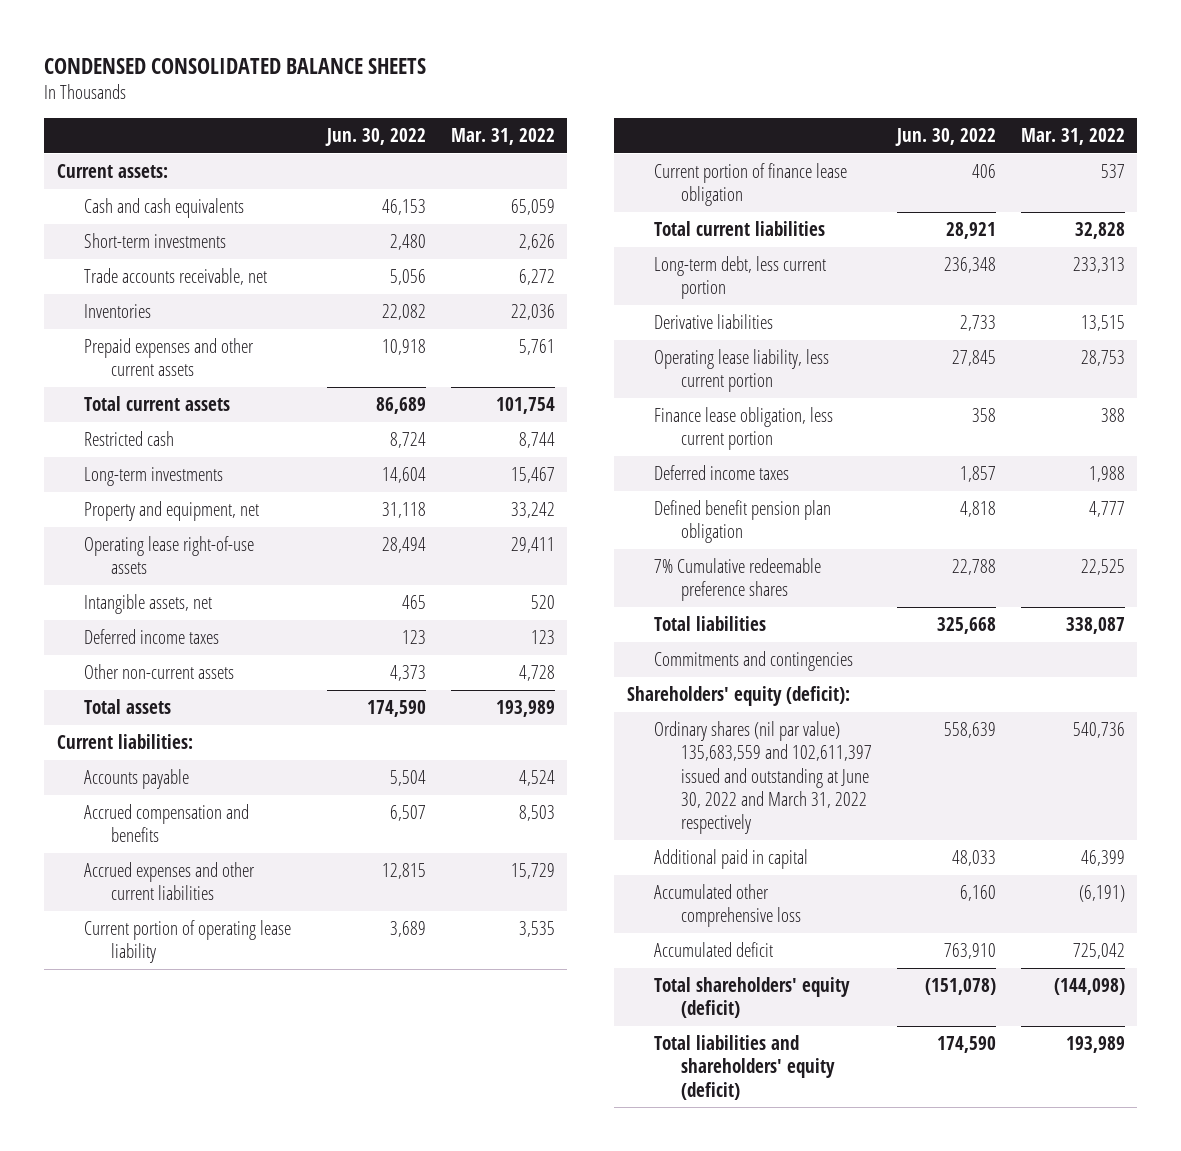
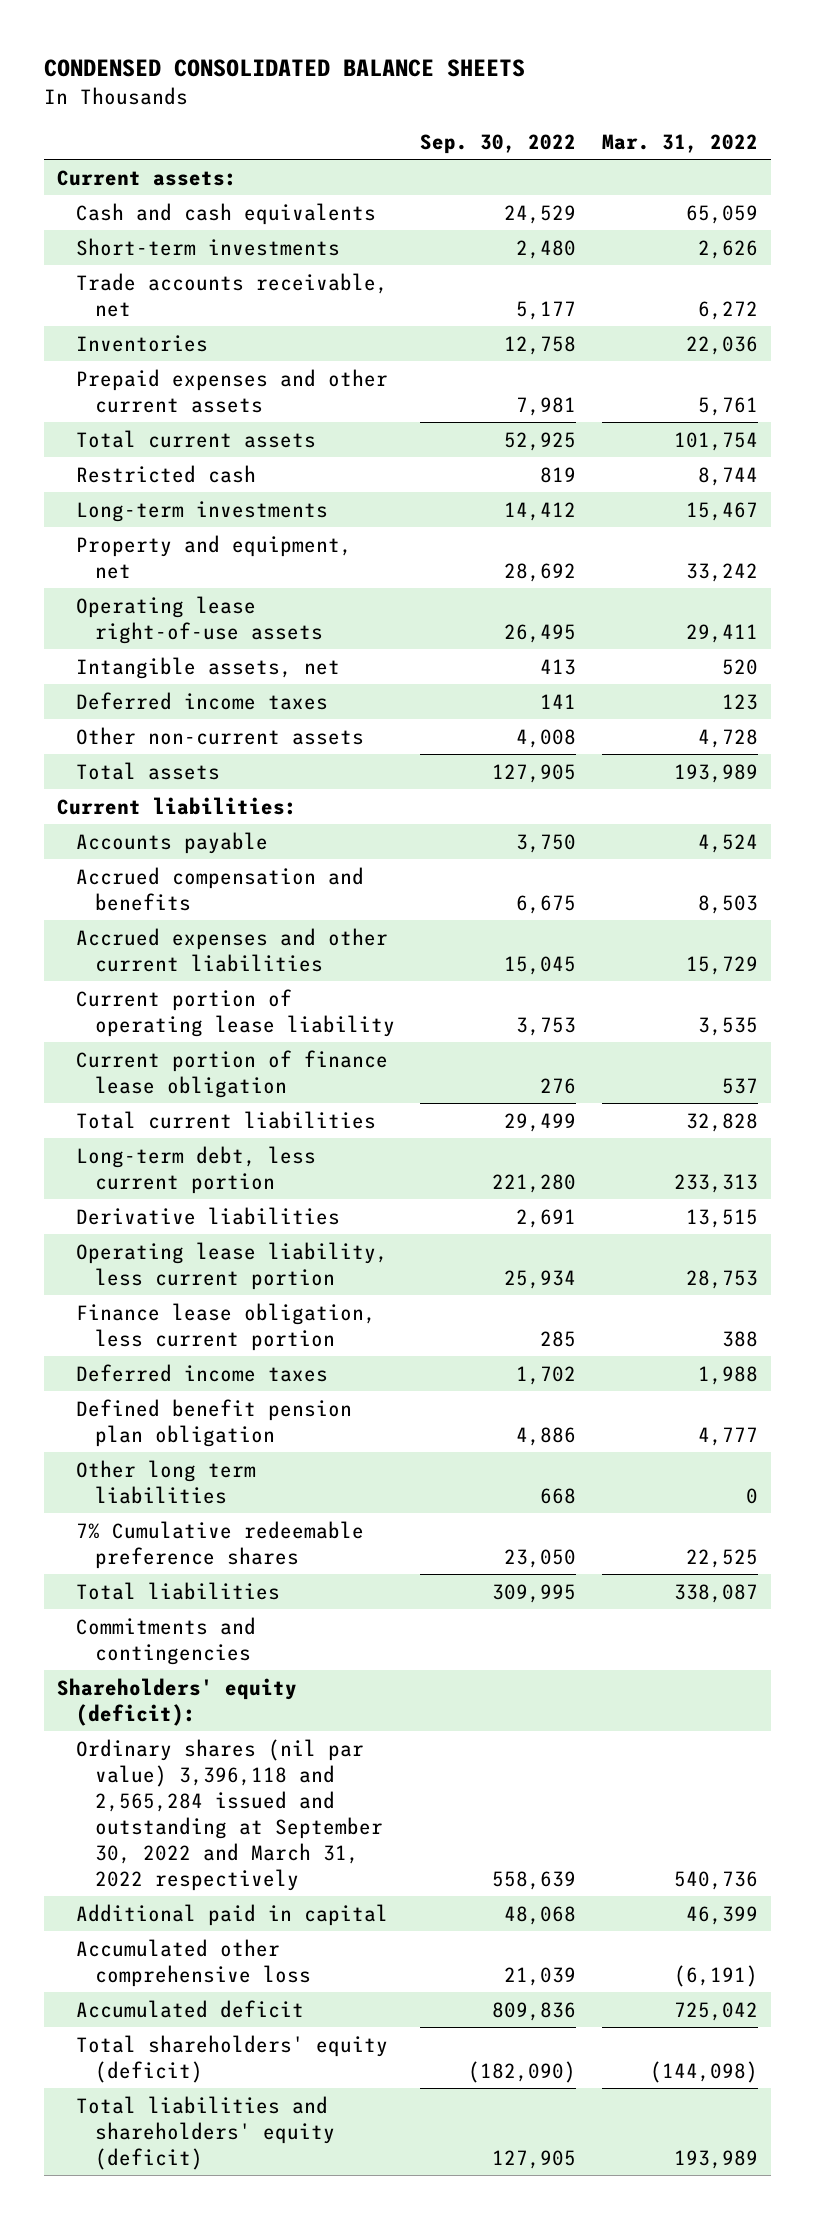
- | Jun. 30, 2022 | Mar. 31, 2022
+ | Sep. 30, 2022 | Mar. 31, 2022
+ Other long term liabilities | 668 | 0
- Ordinary shares (nil par value) 135,683,559 and 102,611,397 issued and outstanding at June 30, 2022 and March 31, 2022 respectively | 558,639 | 540,736
+ Ordinary shares (nil par value) 3,396,118 and 2,565,284 issued and outstanding at September 30, 2022 and March 31, 2022 respectively | 558,639 | 540,736

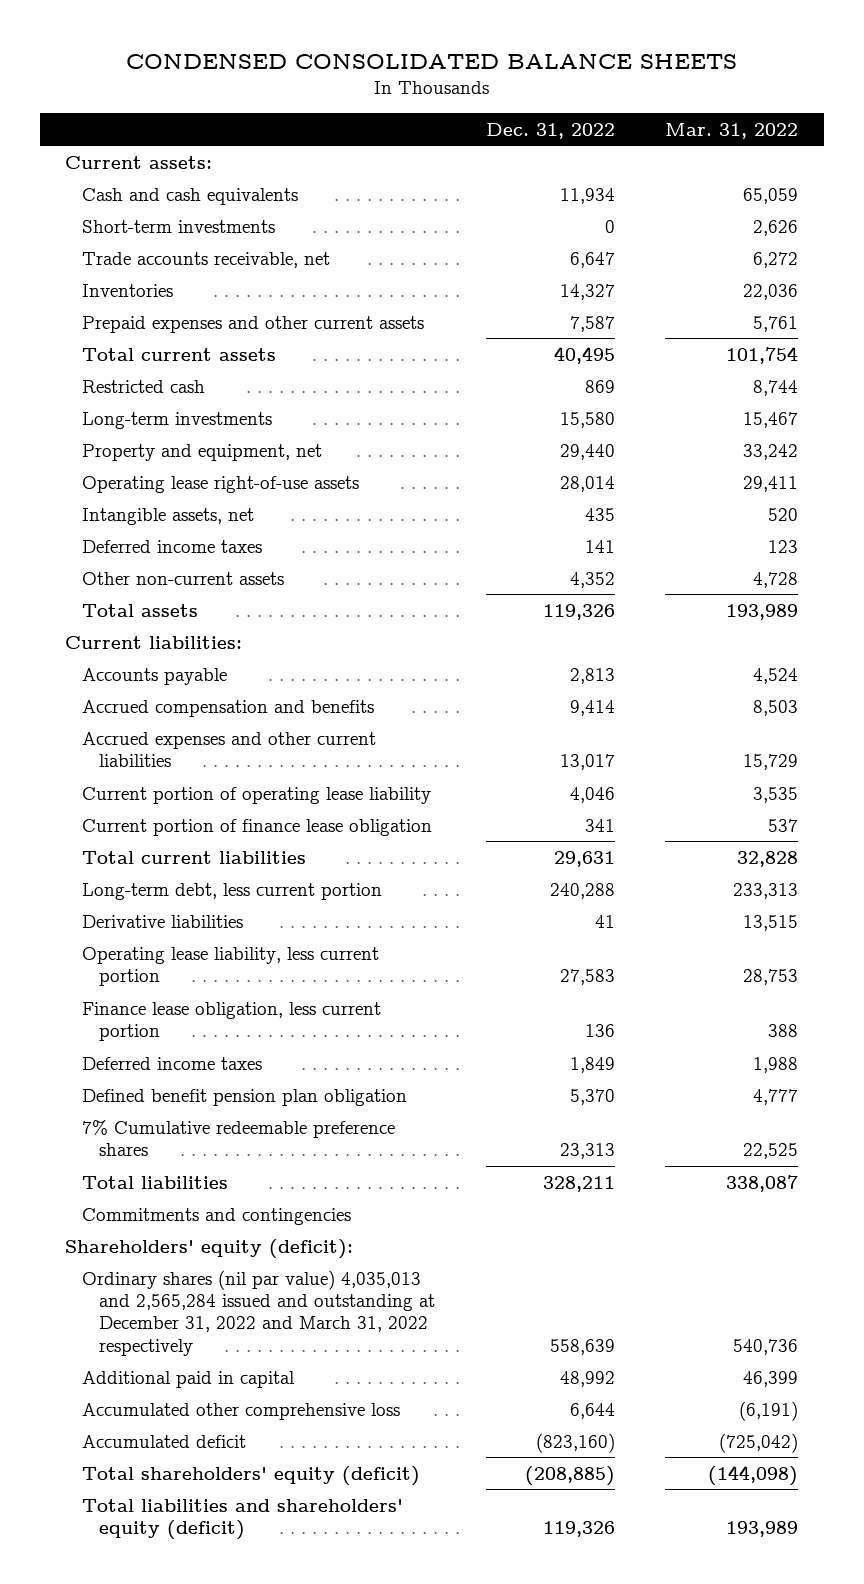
- | Sep. 30, 2022 | Mar. 31, 2022
+ | Dec. 31, 2022 | Mar. 31, 2022
- Other long term liabilities | 668 | 0
- Ordinary shares (nil par value) 3,396,118 and 2,565,284 issued and outstanding at September 30, 2022 and March 31, 2022 respectively | 558,639 | 540,736
+ Ordinary shares (nil par value) 4,035,013 and 2,565,284 issued and outstanding at December 31, 2022 and March 31, 2022 respectively | 558,639 | 540,736
- Accumulated deficit | 809,836 | 725,042
+ Accumulated deficit | (823,160) | (725,042)

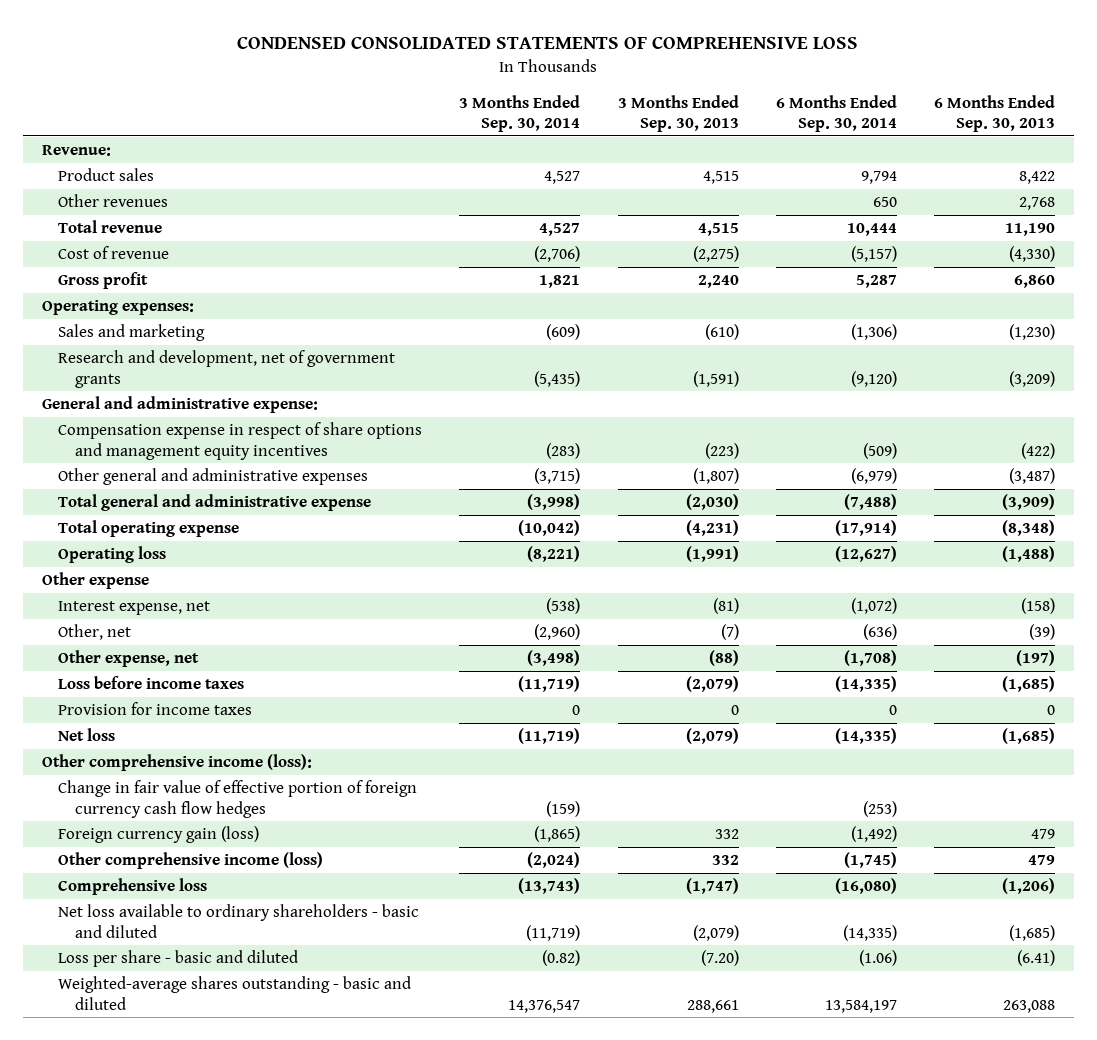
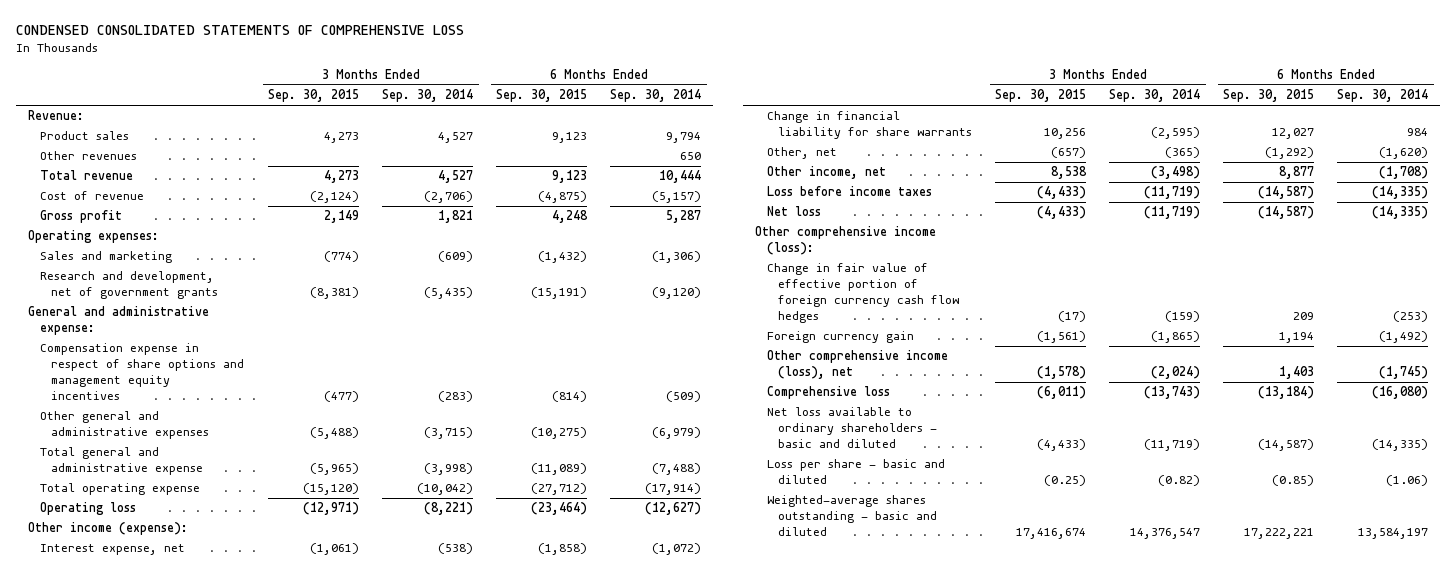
- | 3 Months Ended Sep. 30, 2014 | 3 Months Ended Sep. 30, 2013 | 6 Months Ended Sep. 30, 2014 | 6 Months Ended Sep. 30, 2013
+ | 3 Months Ended Sep. 30, 2015 | 3 Months Ended Sep. 30, 2014 | 6 Months Ended Sep. 30, 2015 | 6 Months Ended Sep. 30, 2014
- Other expense
+ Other income (expense):
- Other, net | (2,960) | (7) | (636) | (39)
- Other expense, net | (3,498) | (88) | (1,708) | (197)
+ Change in financial liability for share warrants | 10,256 | (2,595) | 12,027 | 984
+ Other, net | (657) | (365) | (1,292) | (1,620)
+ Other income, net | 8,538 | (3,498) | 8,877 | (1,708)
- Provision for income taxes | 0 | 0 | 0 | 0
- Foreign currency gain (loss) | (1,865) | 332 | (1,492) | 479
- Other comprehensive income (loss) | (2,024) | 332 | (1,745) | 479
+ Foreign currency gain | (1,561) | (1,865) | 1,194 | (1,492)
+ Other comprehensive income (loss), net | (1,578) | (2,024) | 1,403 | (1,745)

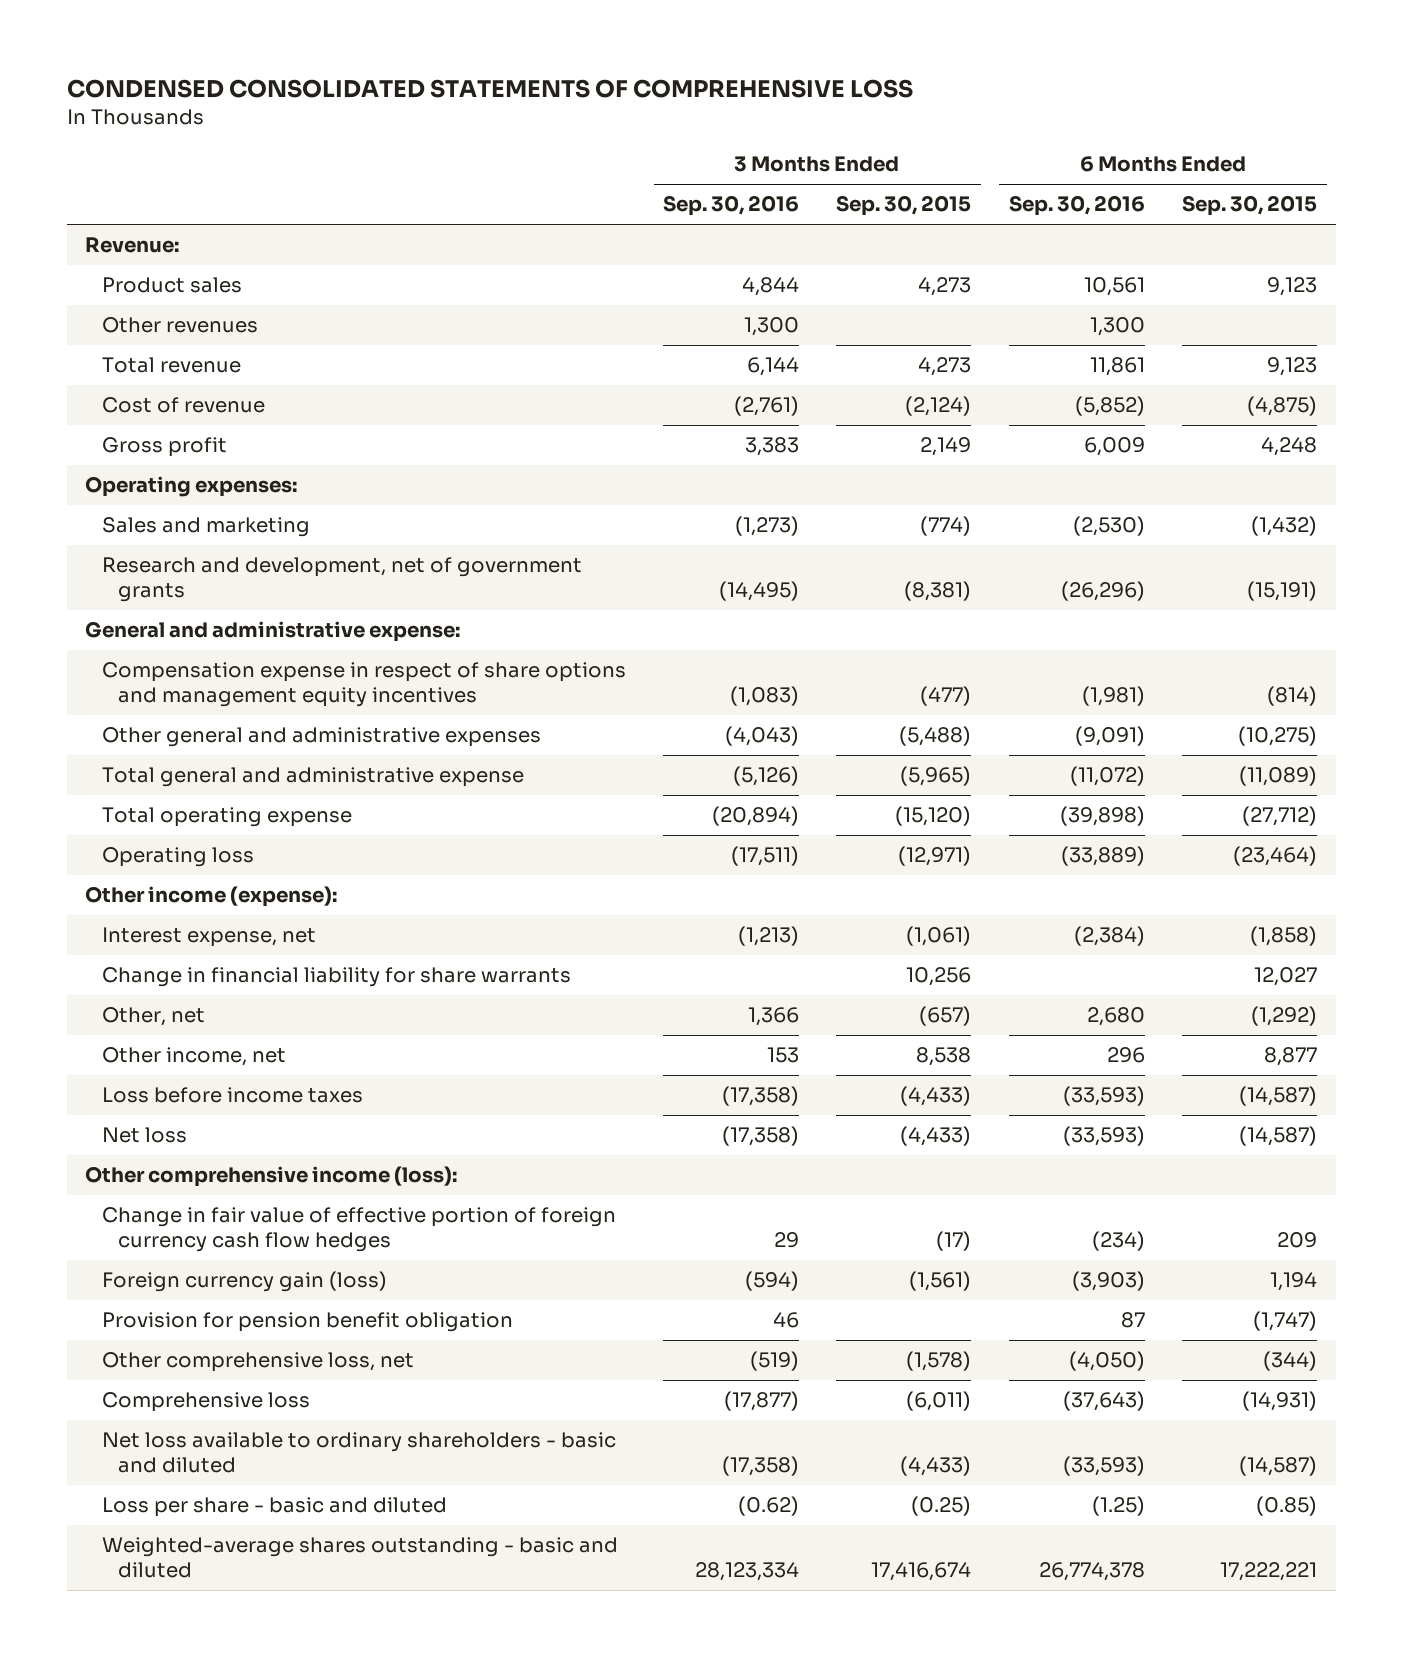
- | 3 Months Ended Sep. 30, 2015 | 3 Months Ended Sep. 30, 2014 | 6 Months Ended Sep. 30, 2015 | 6 Months Ended Sep. 30, 2014
+ | 3 Months Ended Sep. 30, 2016 | 3 Months Ended Sep. 30, 2015 | 6 Months Ended Sep. 30, 2016 | 6 Months Ended Sep. 30, 2015
- Foreign currency gain | (1,561) | (1,865) | 1,194 | (1,492)
- Other comprehensive income (loss), net | (1,578) | (2,024) | 1,403 | (1,745)
- Comprehensive loss | (6,011) | (13,743) | (13,184) | (16,080)
+ Foreign currency gain (loss) | (594) | (1,561) | (3,903) | 1,194
+ Provision for pension benefit obligation | 46 | | 87 | (1,747)
+ Other comprehensive loss, net | (519) | (1,578) | (4,050) | (344)
+ Comprehensive loss | (17,877) | (6,011) | (37,643) | (14,931)

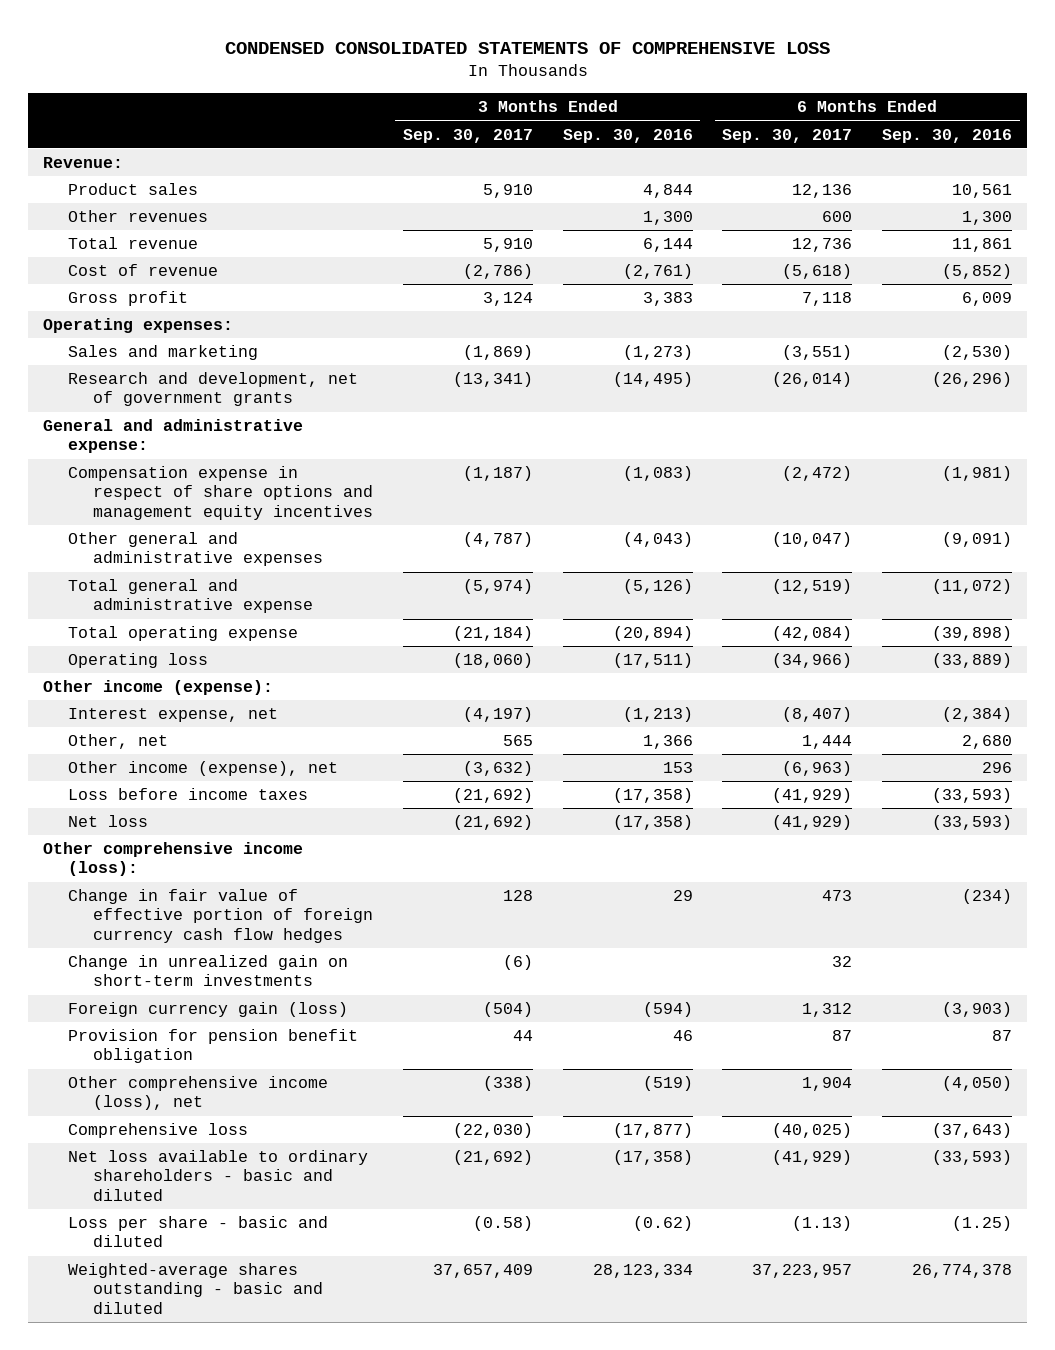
- | 3 Months Ended Sep. 30, 2016 | 3 Months Ended Sep. 30, 2015 | 6 Months Ended Sep. 30, 2016 | 6 Months Ended Sep. 30, 2015
+ | 3 Months Ended Sep. 30, 2017 | 3 Months Ended Sep. 30, 2016 | 6 Months Ended Sep. 30, 2017 | 6 Months Ended Sep. 30, 2016
- Change in financial liability for share warrants | | 10,256 | | 12,027
- Other income, net | 153 | 8,538 | 296 | 8,877
+ Other income (expense), net | (3,632) | 153 | (6,963) | 296
+ Change in unrealized gain on short-term investments | (6) | | 32 |
- Other comprehensive loss, net | (519) | (1,578) | (4,050) | (344)
+ Other comprehensive income (loss), net | (338) | (519) | 1,904 | (4,050)

